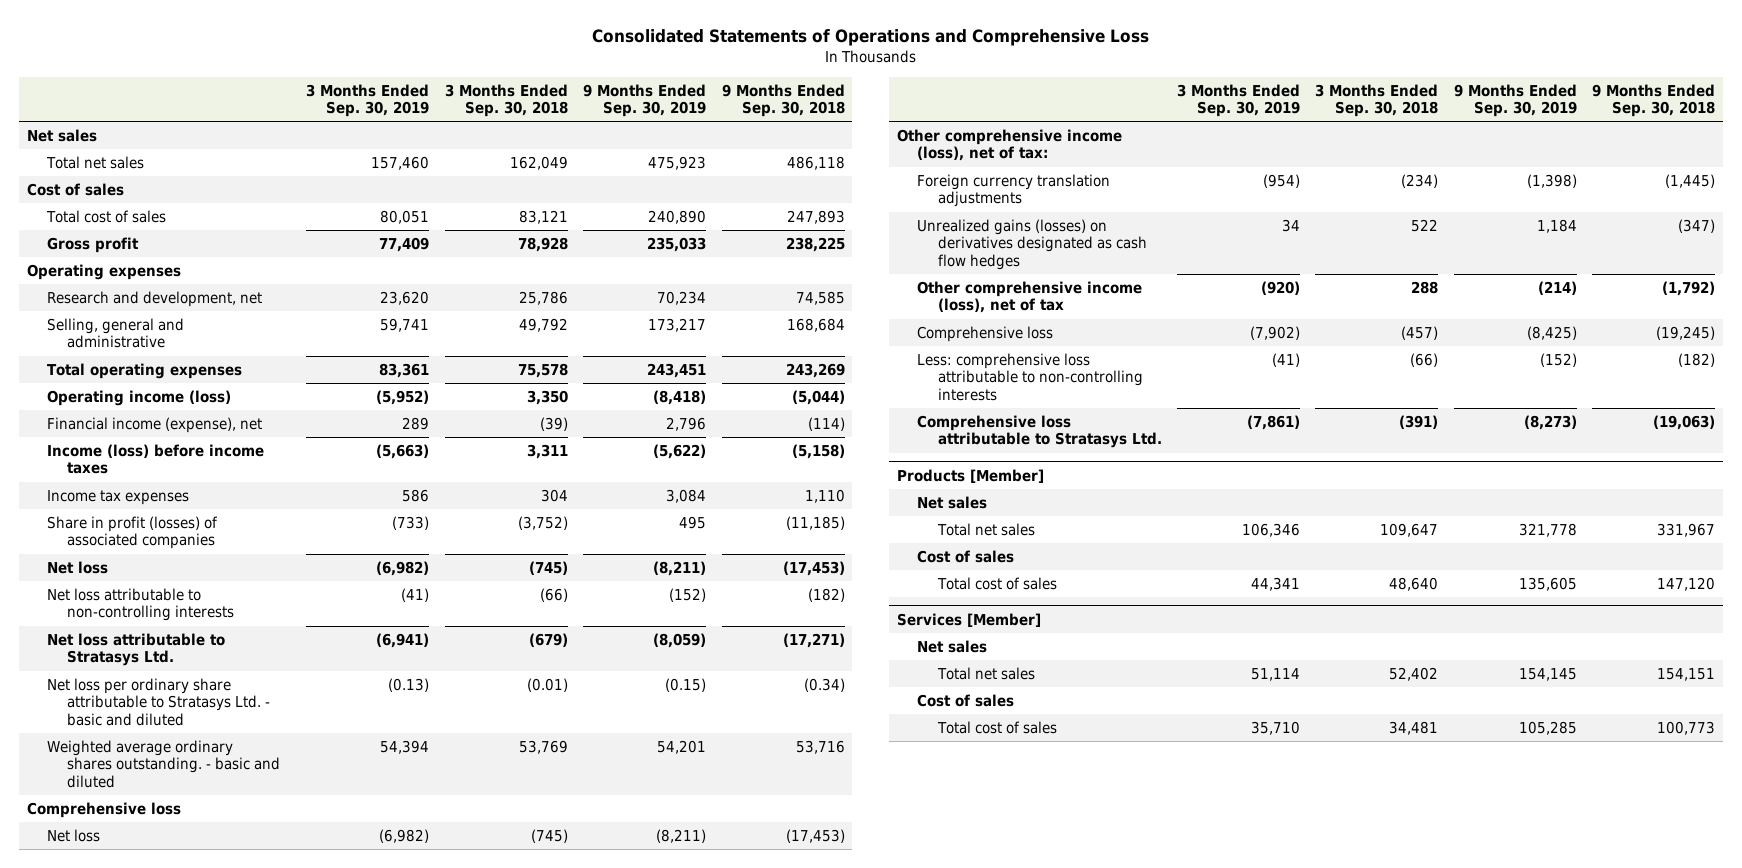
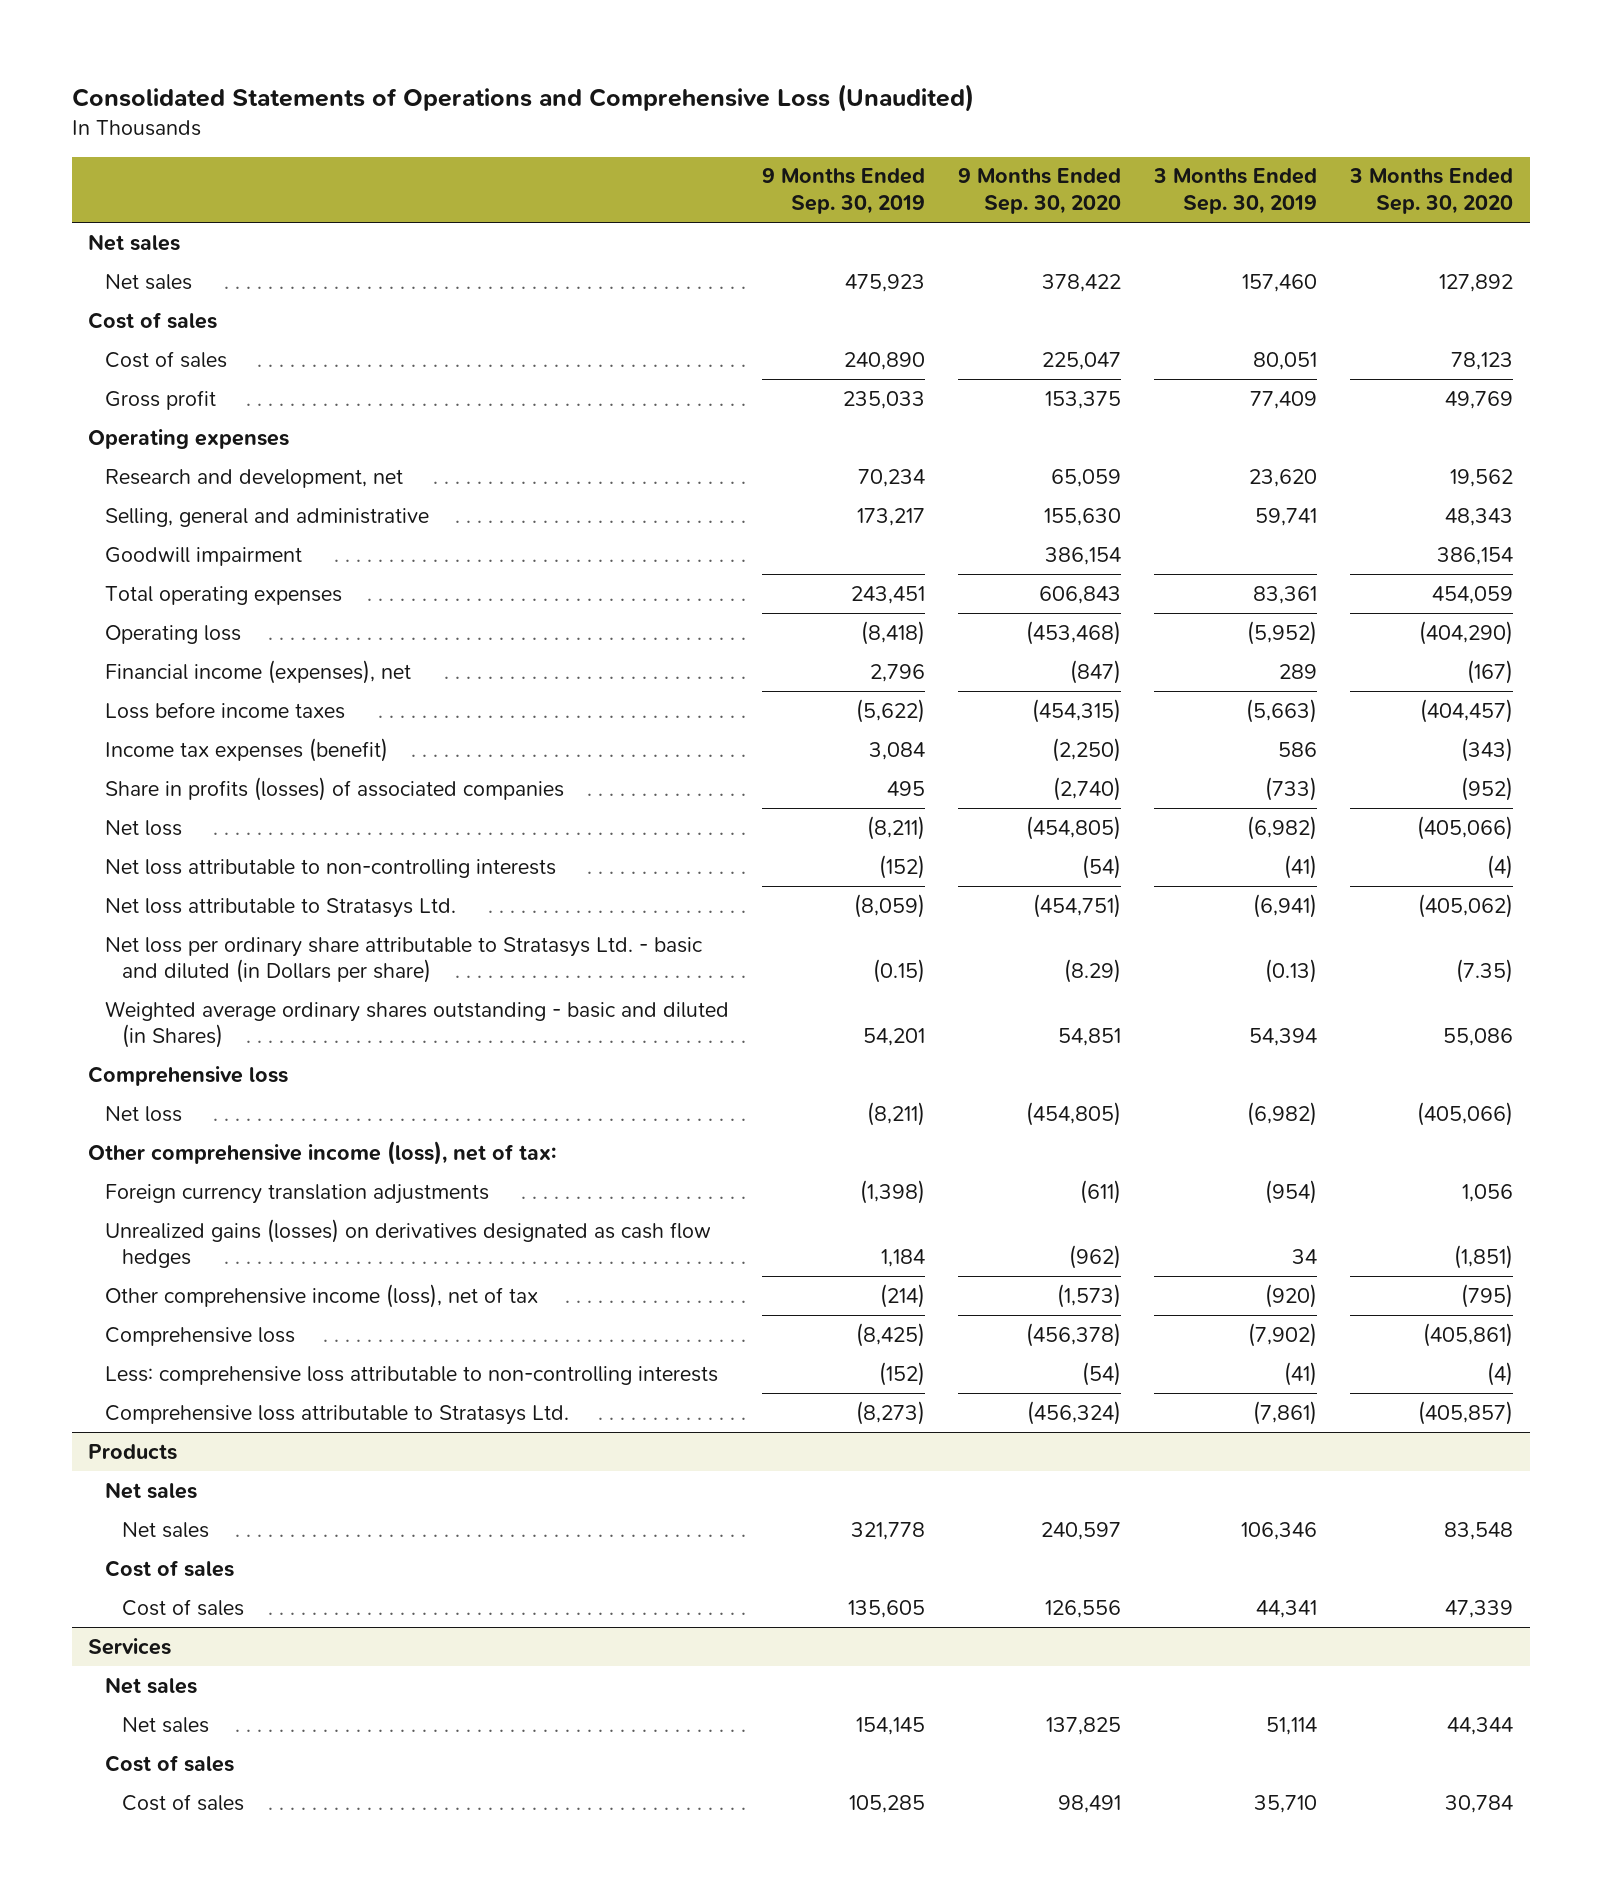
- Consolidated Statements of Operations and Comprehensive Loss
+ Consolidated Statements of Operations and Comprehensive Loss (Unaudited)
- | 3 Months Ended Sep. 30, 2019 | 3 Months Ended Sep. 30, 2018 | 9 Months Ended Sep. 30, 2019 | 9 Months Ended Sep. 30, 2018
+ | 9 Months Ended Sep. 30, 2019 | 9 Months Ended Sep. 30, 2020 | 3 Months Ended Sep. 30, 2019 | 3 Months Ended Sep. 30, 2020
- Total net sales | 157,460 | 162,049 | 475,923 | 486,118
+ Net sales | 475,923 | 378,422 | 157,460 | 127,892
- Total cost of sales | 80,051 | 83,121 | 240,890 | 247,893
+ Cost of sales | 240,890 | 225,047 | 80,051 | 78,123
+ Goodwill impairment | | 386,154 | | 386,154
- Operating income (loss) | (5,952) | 3,350 | (8,418) | (5,044)
- Financial income (expense), net | 289 | (39) | 2,796 | (114)
- Income (loss) before income taxes | (5,663) | 3,311 | (5,622) | (5,158)
- Income tax expenses | 586 | 304 | 3,084 | 1,110
- Share in profit (losses) of associated companies | (733) | (3,752) | 495 | (11,185)
+ Operating loss | (8,418) | (453,468) | (5,952) | (404,290)
+ Financial income (expenses), net | 2,796 | (847) | 289 | (167)
+ Loss before income taxes | (5,622) | (454,315) | (5,663) | (404,457)
+ Income tax expenses (benefit) | 3,084 | (2,250) | 586 | (343)
+ Share in profits (losses) of associated companies | 495 | (2,740) | (733) | (952)
- Net loss per ordinary share attributable to Stratasys Ltd. - basic and diluted | (0.13) | (0.01) | (0.15) | (0.34)
- Weighted average ordinary shares outstanding. - basic and diluted | 54,394 | 53,769 | 54,201 | 53,716
+ Net loss per ordinary share attributable to Stratasys Ltd. - basic and diluted (in Dollars per share) | (0.15) | (8.29) | (0.13) | (7.35)
+ Weighted average ordinary shares outstanding - basic and diluted (in Shares) | 54,201 | 54,851 | 54,394 | 55,086
- Products [Member]
+ Products
- Total net sales | 106,346 | 109,647 | 321,778 | 331,967
+ Net sales | 321,778 | 240,597 | 106,346 | 83,548
- Total cost of sales | 44,341 | 48,640 | 135,605 | 147,120
- Services [Member]
+ Cost of sales | 135,605 | 126,556 | 44,341 | 47,339
+ Services
- Total net sales | 51,114 | 52,402 | 154,145 | 154,151
+ Net sales | 154,145 | 137,825 | 51,114 | 44,344
- Total cost of sales | 35,710 | 34,481 | 105,285 | 100,773
+ Cost of sales | 105,285 | 98,491 | 35,710 | 30,784

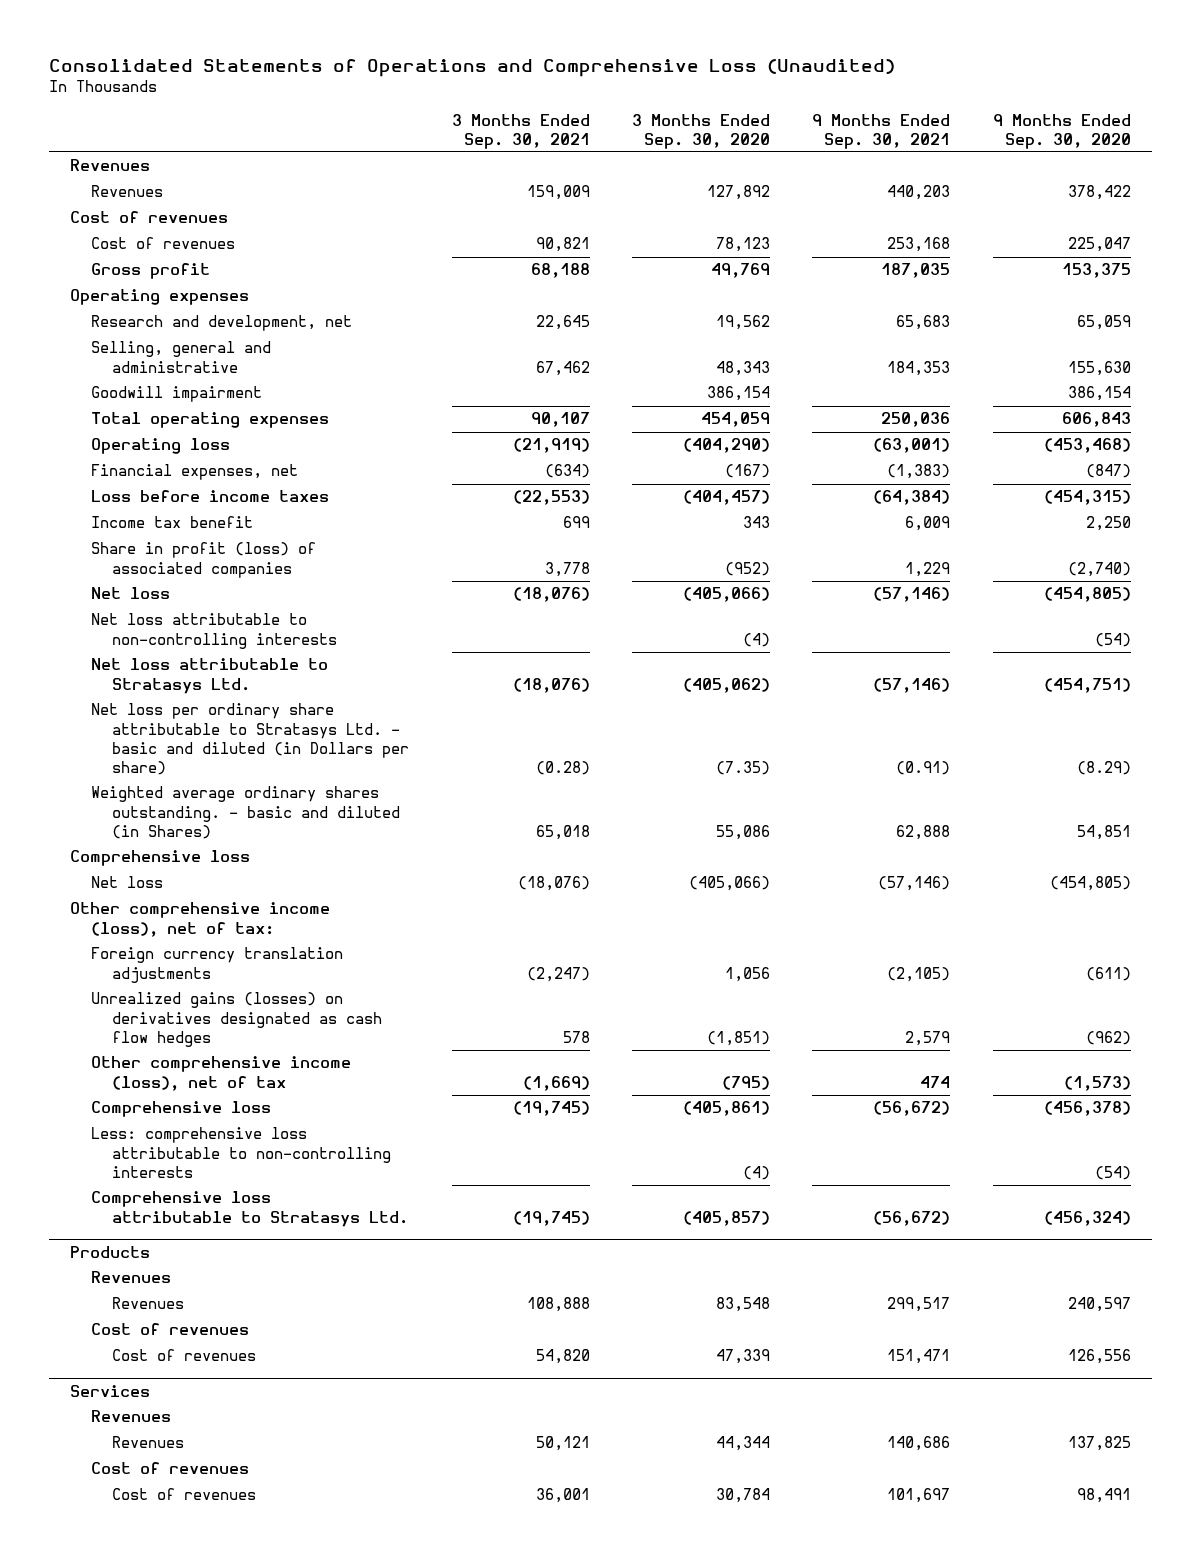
- | 9 Months Ended Sep. 30, 2019 | 9 Months Ended Sep. 30, 2020 | 3 Months Ended Sep. 30, 2019 | 3 Months Ended Sep. 30, 2020
+ | 3 Months Ended Sep. 30, 2021 | 3 Months Ended Sep. 30, 2020 | 9 Months Ended Sep. 30, 2021 | 9 Months Ended Sep. 30, 2020
- Net sales
- Net sales | 475,923 | 378,422 | 157,460 | 127,892
- Cost of sales
- Cost of sales | 240,890 | 225,047 | 80,051 | 78,123
+ Revenues
+ Revenues | 159,009 | 127,892 | 440,203 | 378,422
+ Cost of revenues
+ Cost of revenues | 90,821 | 78,123 | 253,168 | 225,047
- Financial income (expenses), net | 2,796 | (847) | 289 | (167)
+ Financial expenses, net | (634) | (167) | (1,383) | (847)
- Income tax expenses (benefit) | 3,084 | (2,250) | 586 | (343)
- Share in profits (losses) of associated companies | 495 | (2,740) | (733) | (952)
+ Income tax benefit | 699 | 343 | 6,009 | 2,250
+ Share in profit (loss) of associated companies | 3,778 | (952) | 1,229 | (2,740)
- Weighted average ordinary shares outstanding - basic and diluted (in Shares) | 54,201 | 54,851 | 54,394 | 55,086
+ Weighted average ordinary shares outstanding. - basic and diluted (in Shares) | 65,018 | 55,086 | 62,888 | 54,851
@ Products
- Net sales
- Net sales | 321,778 | 240,597 | 106,346 | 83,548
- Cost of sales
- Cost of sales | 135,605 | 126,556 | 44,341 | 47,339
+ Revenues
+ Revenues | 108,888 | 83,548 | 299,517 | 240,597
+ Cost of revenues
+ Cost of revenues | 54,820 | 47,339 | 151,471 | 126,556
@ Services
- Net sales
- Net sales | 154,145 | 137,825 | 51,114 | 44,344
- Cost of sales
- Cost of sales | 105,285 | 98,491 | 35,710 | 30,784
+ Revenues
+ Revenues | 50,121 | 44,344 | 140,686 | 137,825
+ Cost of revenues
+ Cost of revenues | 36,001 | 30,784 | 101,697 | 98,491

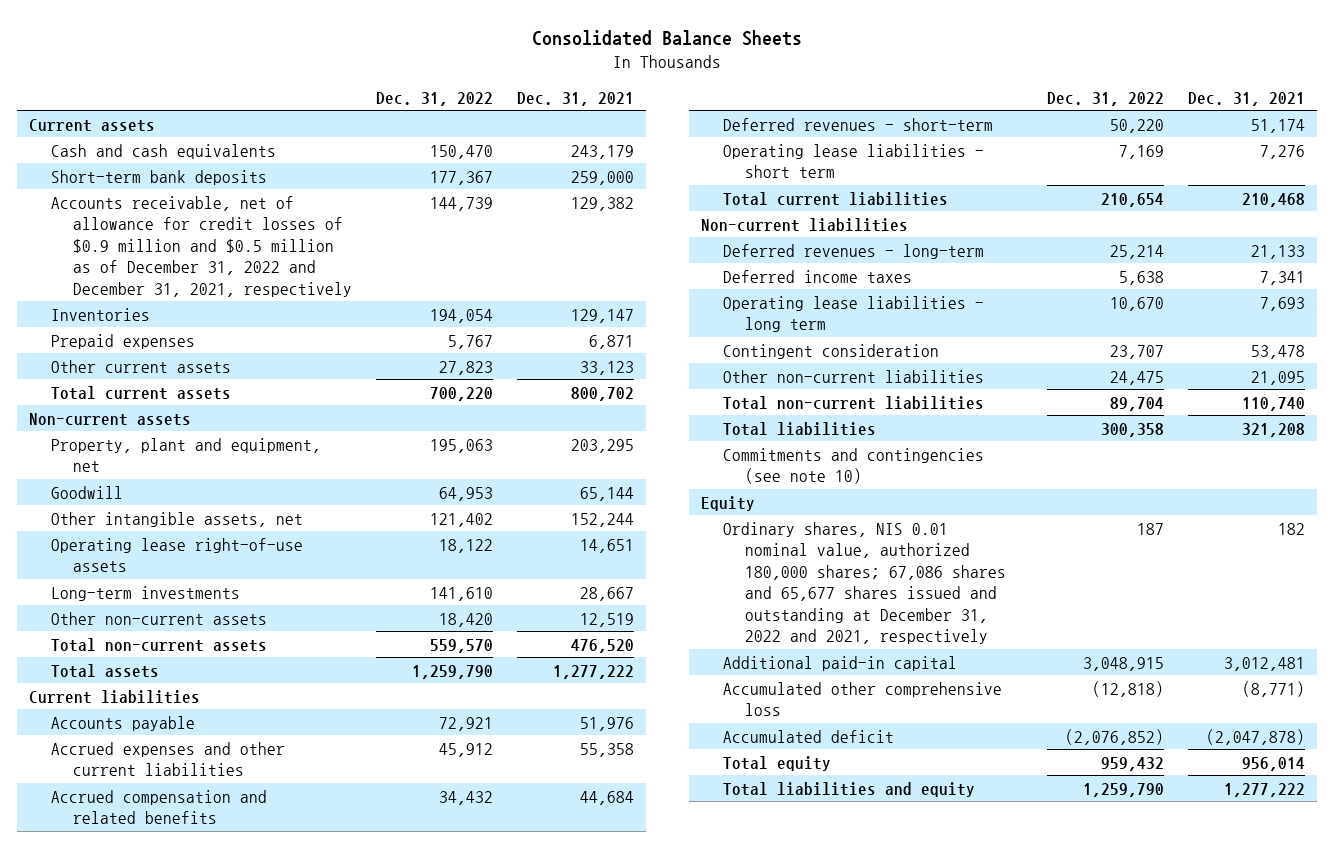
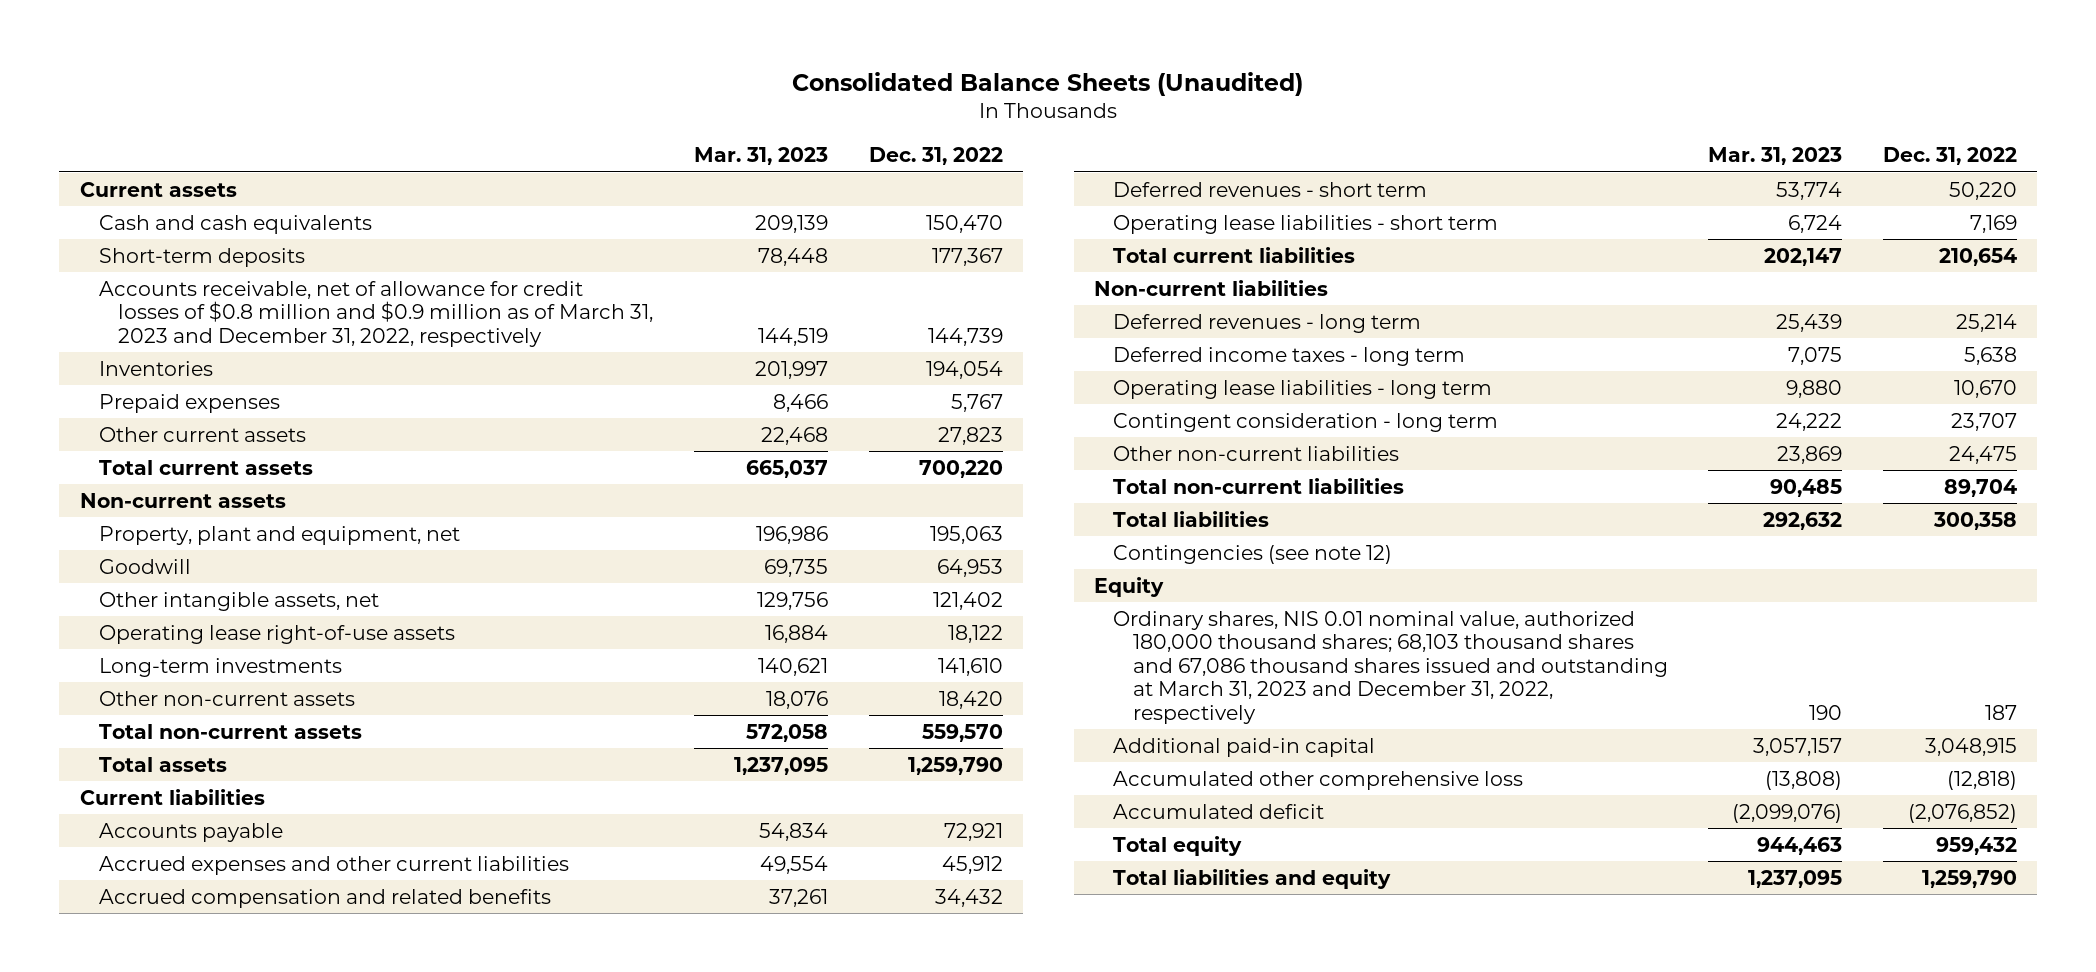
- Consolidated Balance Sheets
+ Consolidated Balance Sheets (Unaudited)
- | Dec. 31, 2022 | Dec. 31, 2021
+ | Mar. 31, 2023 | Dec. 31, 2022
- Short-term bank deposits | 177,367 | 259,000
- Accounts receivable, net of allowance for credit losses of $0.9 million and $0.5 million as of December 31, 2022 and December 31, 2021, respectively | 144,739 | 129,382
+ Short-term deposits | 78,448 | 177,367
+ Accounts receivable, net of allowance for credit losses of $0.8 million and $0.9 million as of March 31, 2023 and December 31, 2022, respectively | 144,519 | 144,739
- Deferred revenues - short-term | 50,220 | 51,174
+ Deferred revenues - short term | 53,774 | 50,220
- Deferred revenues - long-term | 25,214 | 21,133
- Deferred income taxes | 5,638 | 7,341
+ Deferred revenues - long term | 25,439 | 25,214
+ Deferred income taxes - long term | 7,075 | 5,638
- Contingent consideration | 23,707 | 53,478
+ Contingent consideration - long term | 24,222 | 23,707
- Commitments and contingencies (see note 10)
+ Contingencies (see note 12)
- Ordinary shares, NIS 0.01 nominal value, authorized 180,000 shares; 67,086 shares and 65,677 shares issued and outstanding at December 31, 2022 and 2021, respectively | 187 | 182
+ Ordinary shares, NIS 0.01 nominal value, authorized 180,000 thousand shares; 68,103 thousand shares and 67,086 thousand shares issued and outstanding at March 31, 2023 and December 31, 2022, respectively | 190 | 187

